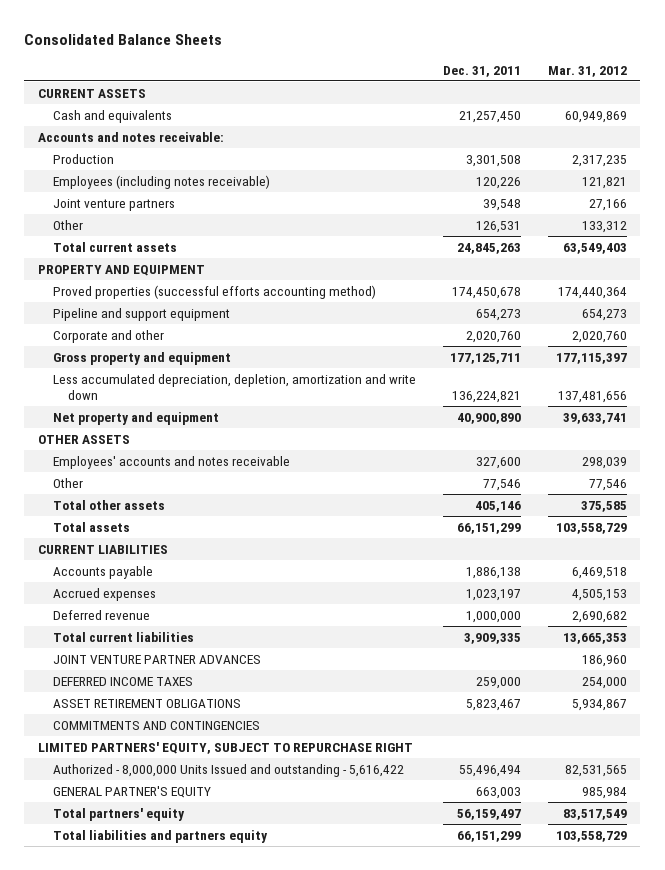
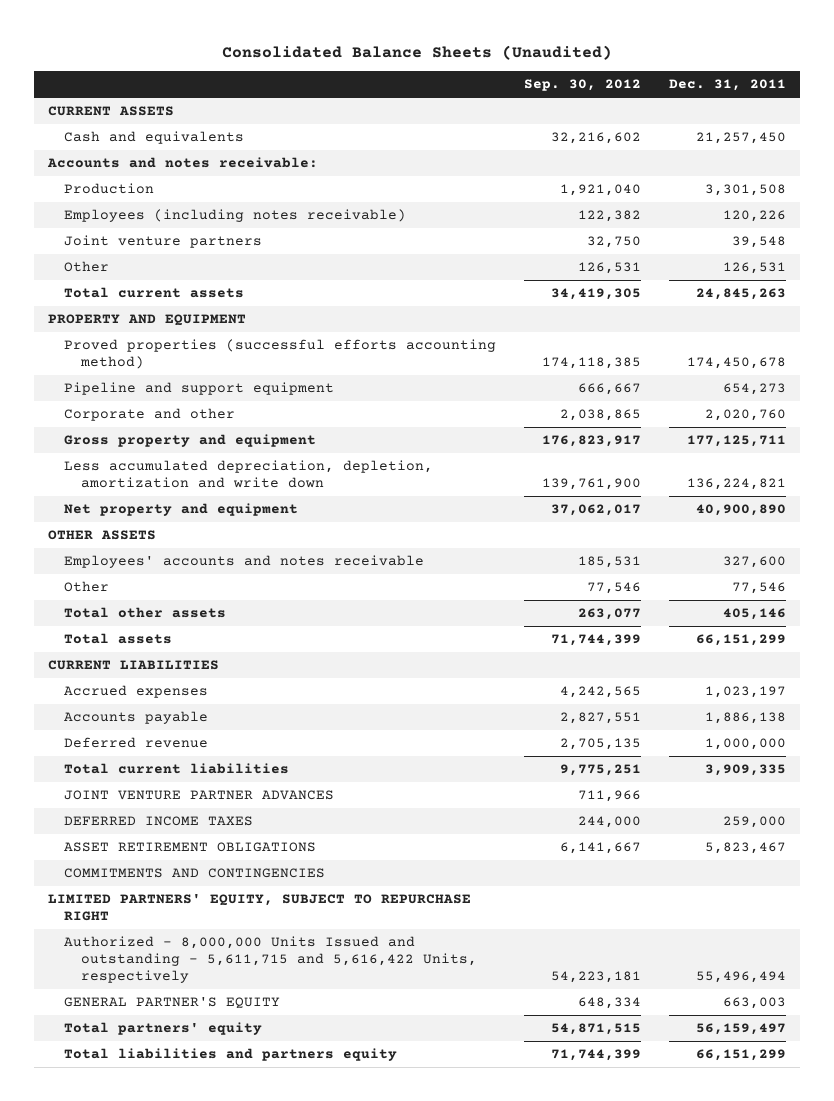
- Consolidated Balance Sheets
+ Consolidated Balance Sheets (Unaudited)
- | Dec. 31, 2011 | Mar. 31, 2012
+ | Sep. 30, 2012 | Dec. 31, 2011
moved down: Accounts payable | 2,827,551 | 1,886,138
- Authorized - 8,000,000 Units Issued and outstanding - 5,616,422 | 55,496,494 | 82,531,565
+ Authorized - 8,000,000 Units Issued and outstanding - 5,611,715 and 5,616,422 Units, respectively | 54,223,181 | 55,496,494

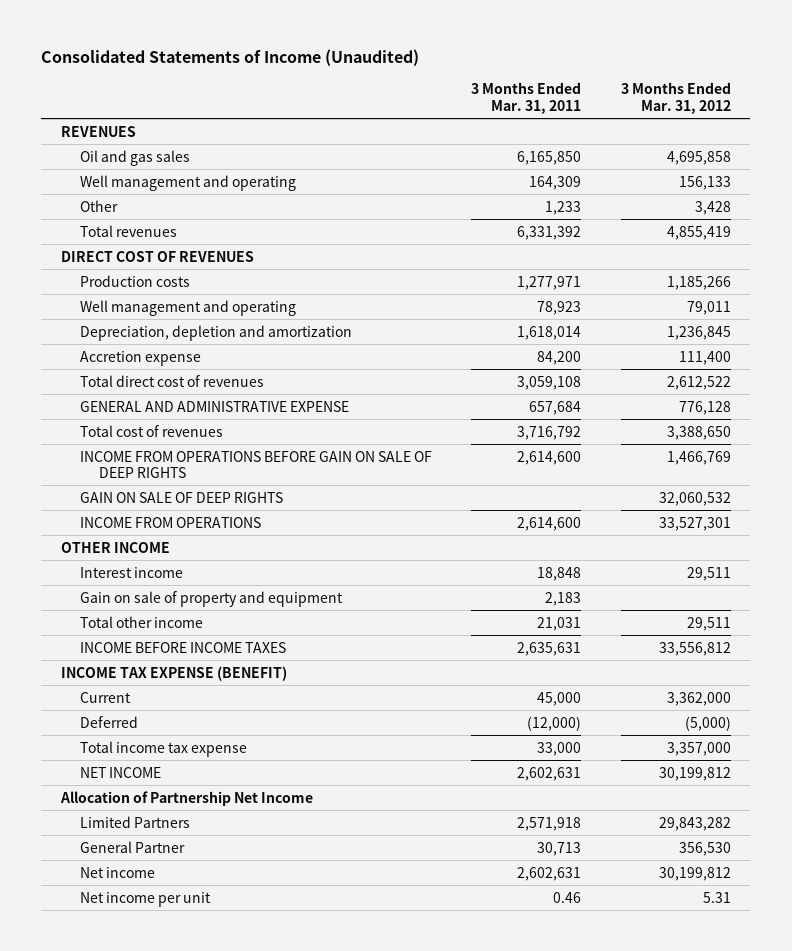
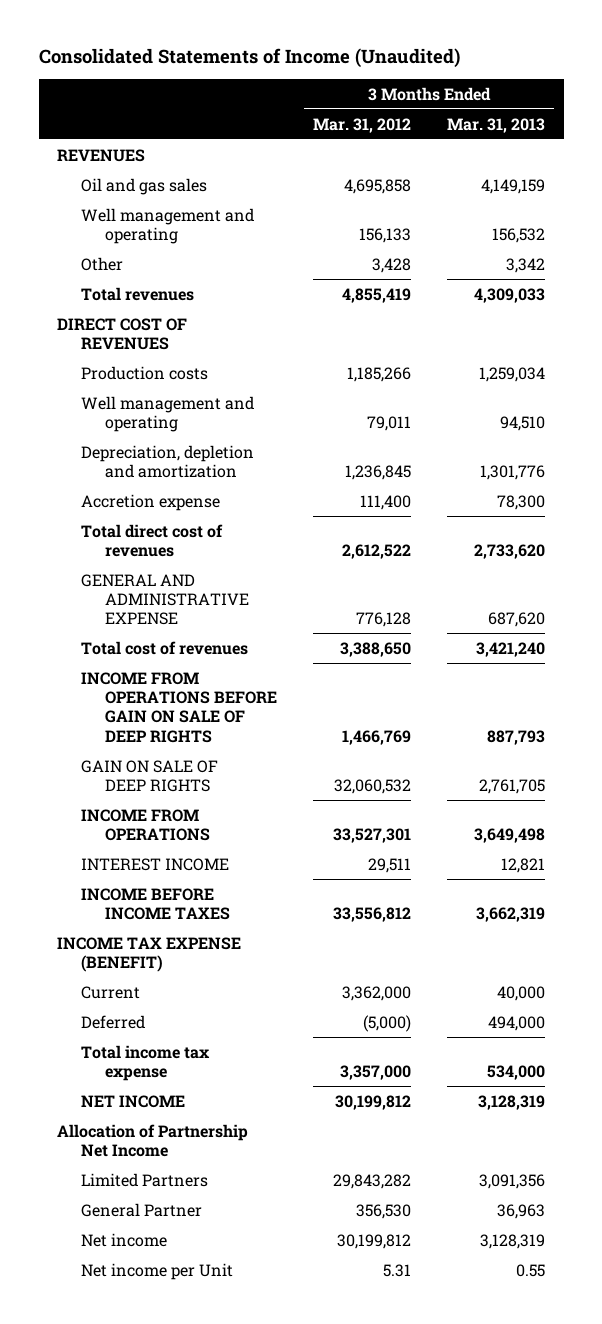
- | 3 Months Ended Mar. 31, 2011 | 3 Months Ended Mar. 31, 2012
+ | 3 Months Ended Mar. 31, 2012 | 3 Months Ended Mar. 31, 2013
- OTHER INCOME
- Interest income | 18,848 | 29,511
- Gain on sale of property and equipment | 2,183 |
- Total other income | 21,031 | 29,511
+ INTEREST INCOME | 29,511 | 12,821
- Net income per unit | 0.46 | 5.31
+ Net income per Unit | 5.31 | 0.55

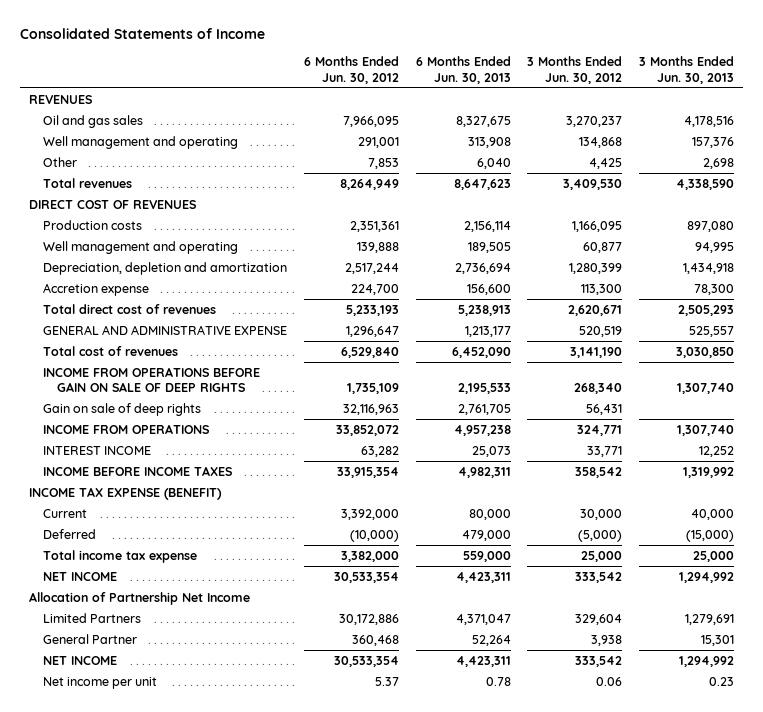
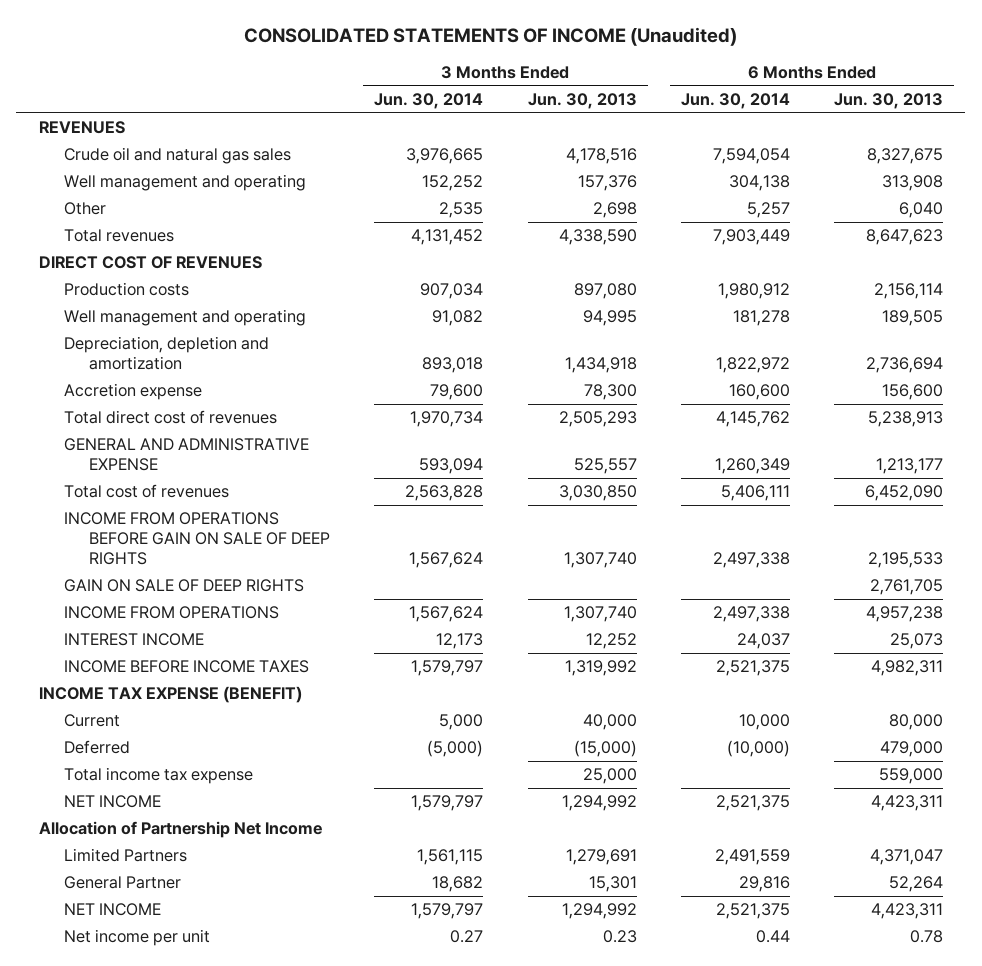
- Consolidated Statements of Income
+ CONSOLIDATED STATEMENTS OF INCOME (Unaudited)
- | 6 Months Ended Jun. 30, 2012 | 6 Months Ended Jun. 30, 2013 | 3 Months Ended Jun. 30, 2012 | 3 Months Ended Jun. 30, 2013
+ | 3 Months Ended Jun. 30, 2014 | 3 Months Ended Jun. 30, 2013 | 6 Months Ended Jun. 30, 2014 | 6 Months Ended Jun. 30, 2013
- Oil and gas sales | 7,966,095 | 8,327,675 | 3,270,237 | 4,178,516
+ Crude oil and natural gas sales | 3,976,665 | 4,178,516 | 7,594,054 | 8,327,675
- Gain on sale of deep rights | 32,116,963 | 2,761,705 | 56,431 |
+ GAIN ON SALE OF DEEP RIGHTS | | | | 2,761,705

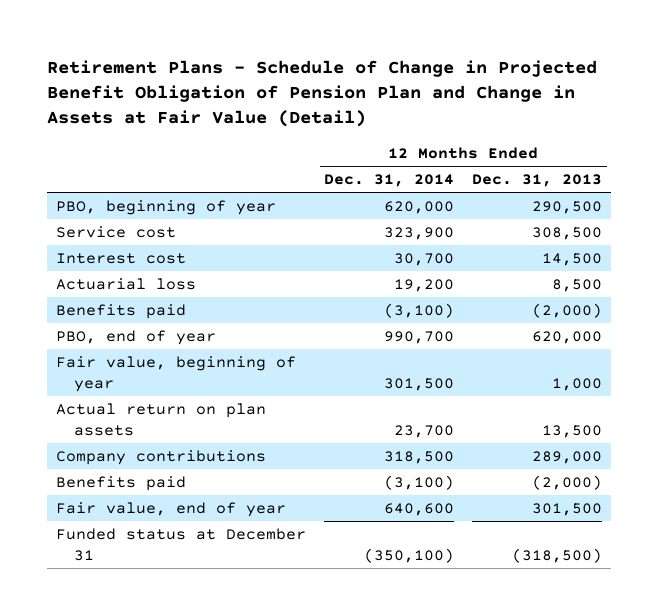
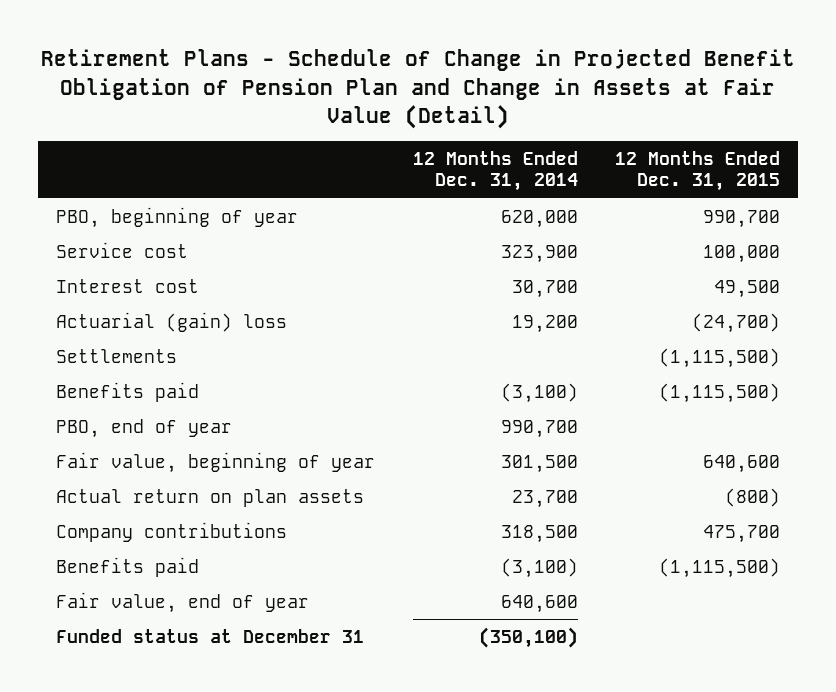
- | 12 Months Ended Dec. 31, 2014 | 12 Months Ended Dec. 31, 2013
+ | 12 Months Ended Dec. 31, 2014 | 12 Months Ended Dec. 31, 2015
- Actuarial loss | 19,200 | 8,500
+ Actuarial (gain) loss | 19,200 | (24,700)
+ Settlements | | (1,115,500)

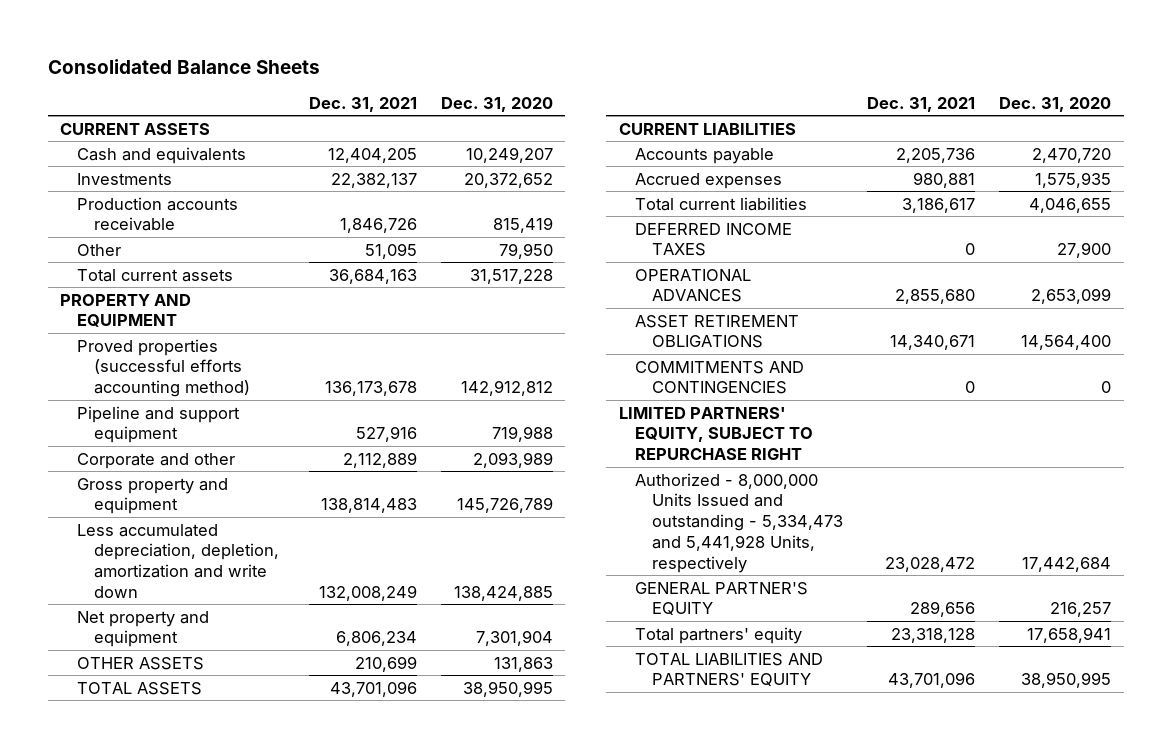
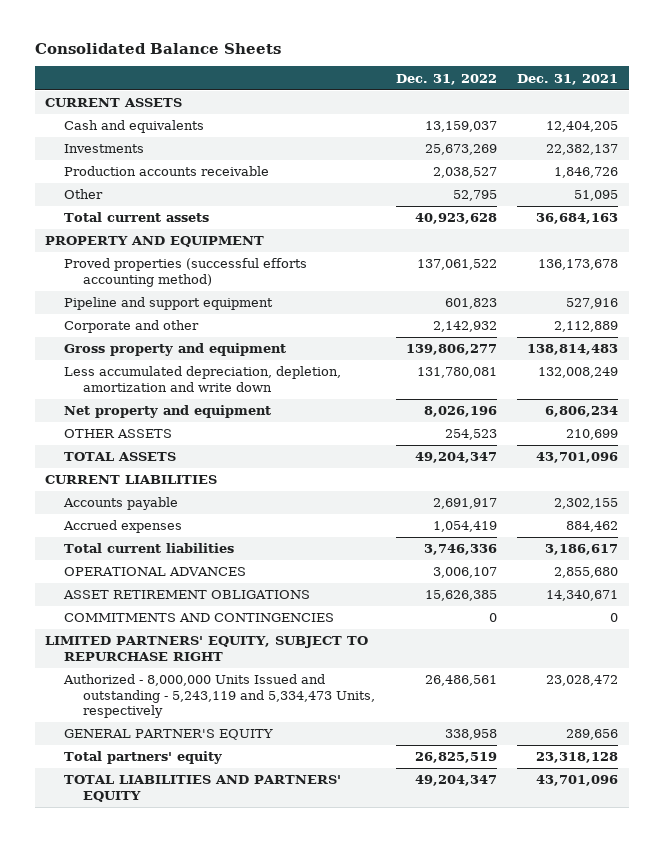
- | Dec. 31, 2021 | Dec. 31, 2020
+ | Dec. 31, 2022 | Dec. 31, 2021
- Accounts payable | 2,205,736 | 2,470,720
- Accrued expenses | 980,881 | 1,575,935
+ Accounts payable | 2,691,917 | 2,302,155
+ Accrued expenses | 1,054,419 | 884,462
- DEFERRED INCOME TAXES | 0 | 27,900
- Authorized - 8,000,000 Units Issued and outstanding - 5,334,473 and 5,441,928 Units, respectively | 23,028,472 | 17,442,684
+ Authorized - 8,000,000 Units Issued and outstanding - 5,243,119 and 5,334,473 Units, respectively | 26,486,561 | 23,028,472

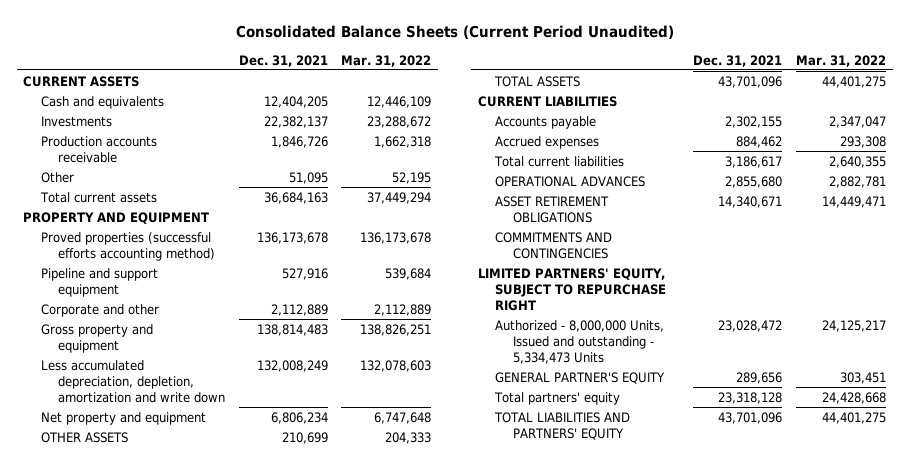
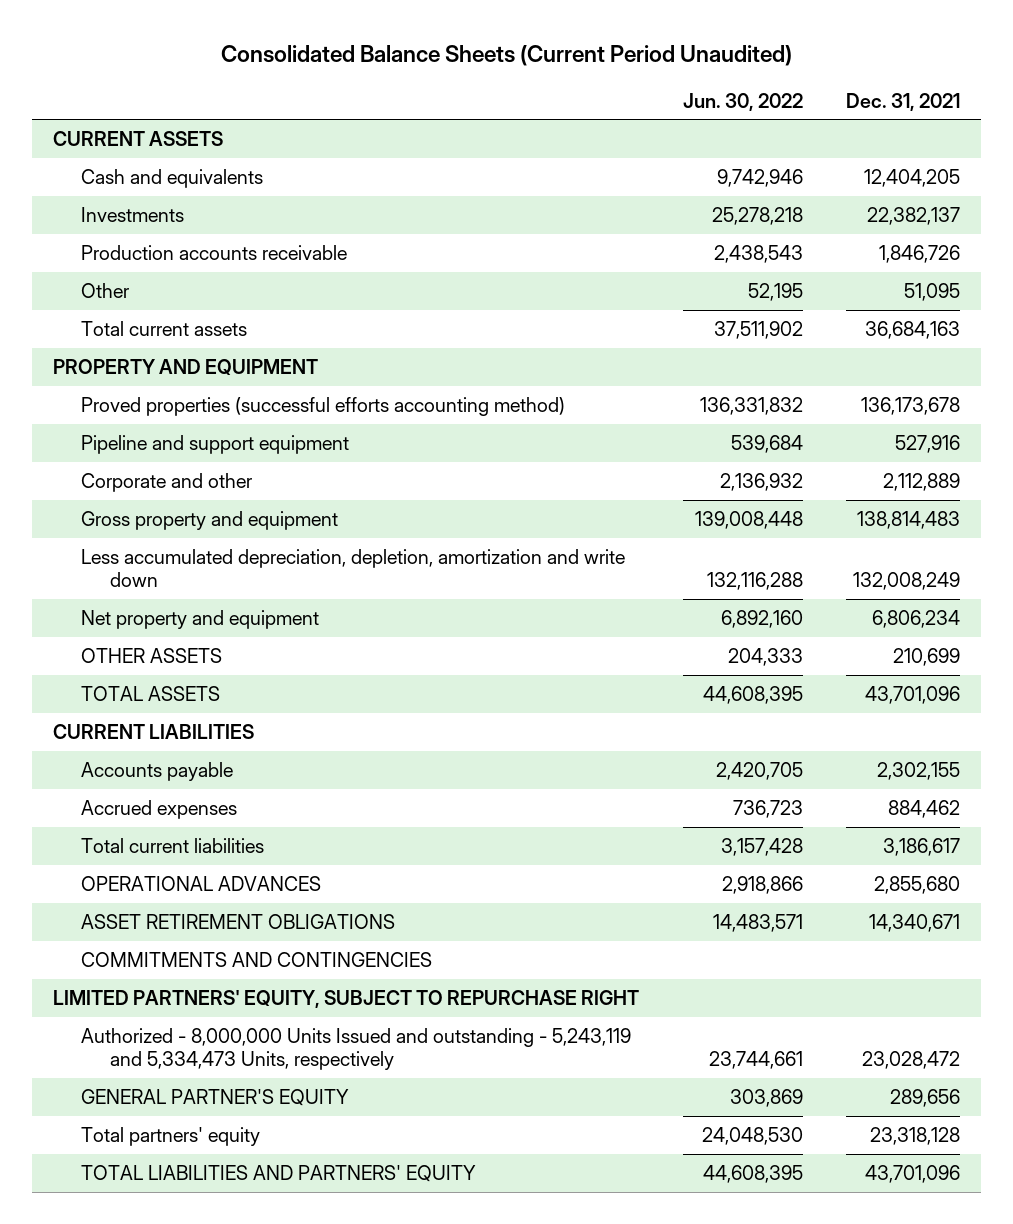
- | Dec. 31, 2021 | Mar. 31, 2022
+ | Jun. 30, 2022 | Dec. 31, 2021
- Authorized - 8,000,000 Units, Issued and outstanding - 5,334,473 Units | 23,028,472 | 24,125,217
+ Authorized - 8,000,000 Units Issued and outstanding - 5,243,119 and 5,334,473 Units, respectively | 23,744,661 | 23,028,472

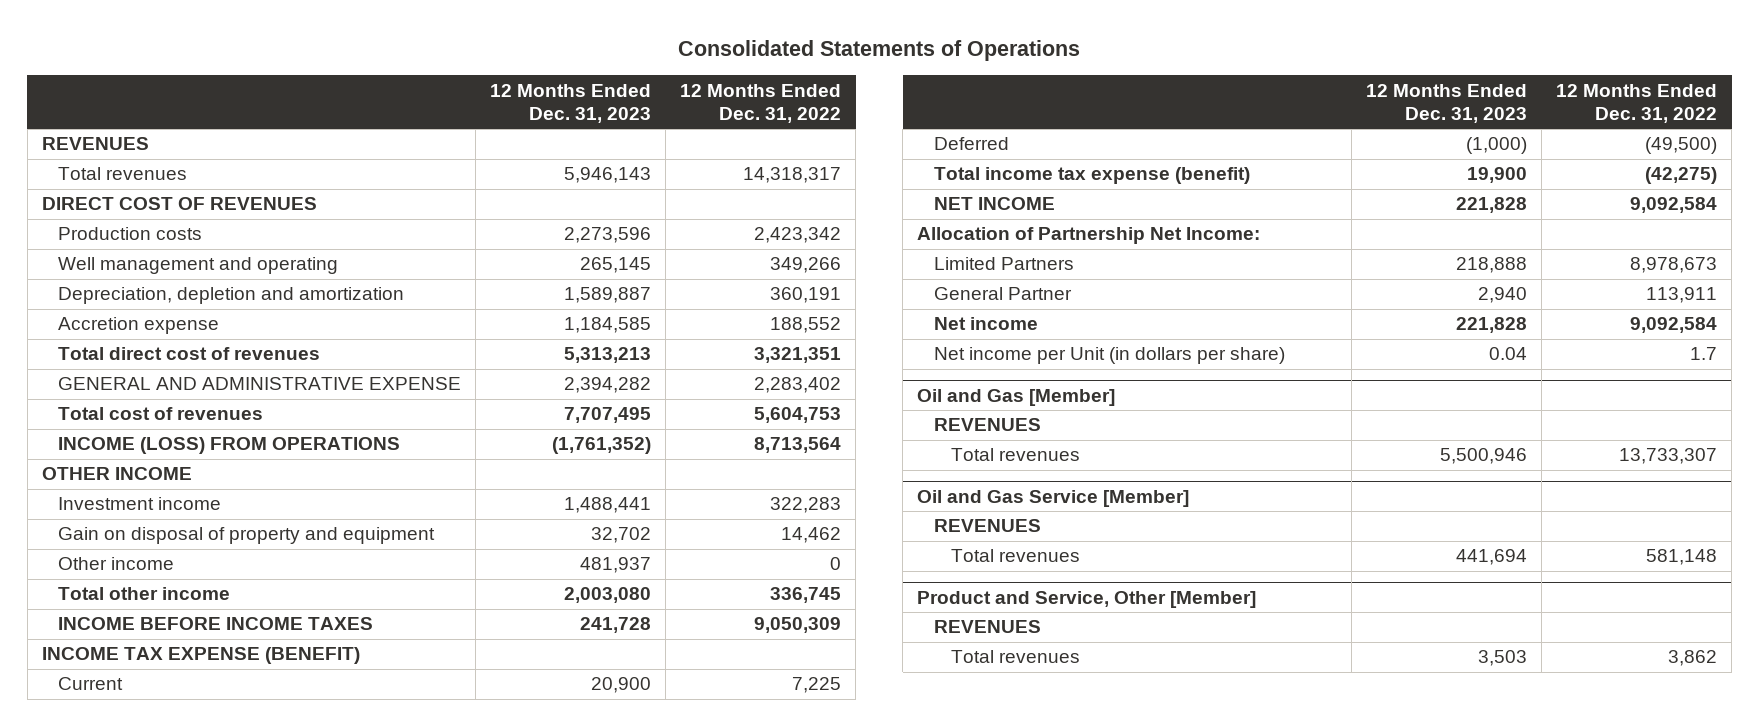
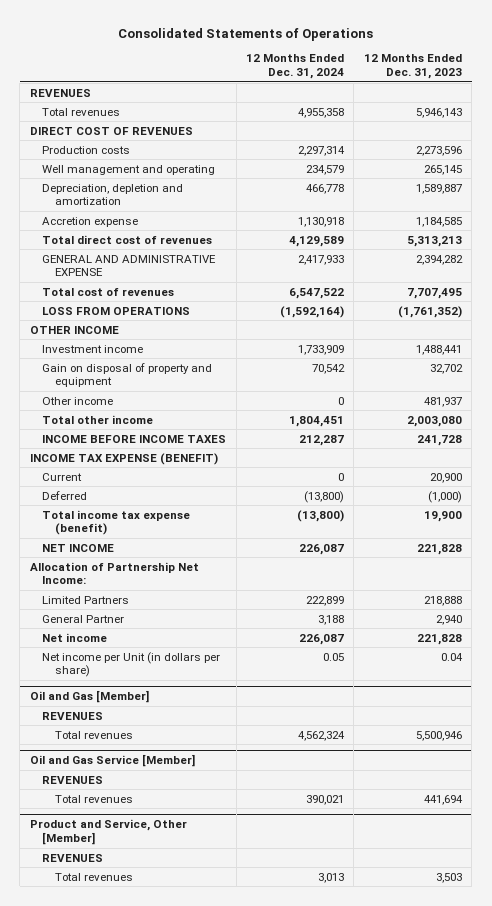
- | 12 Months Ended Dec. 31, 2023 | 12 Months Ended Dec. 31, 2022
+ | 12 Months Ended Dec. 31, 2024 | 12 Months Ended Dec. 31, 2023
- INCOME (LOSS) FROM OPERATIONS | (1,761,352) | 8,713,564
+ LOSS FROM OPERATIONS | (1,592,164) | (1,761,352)

